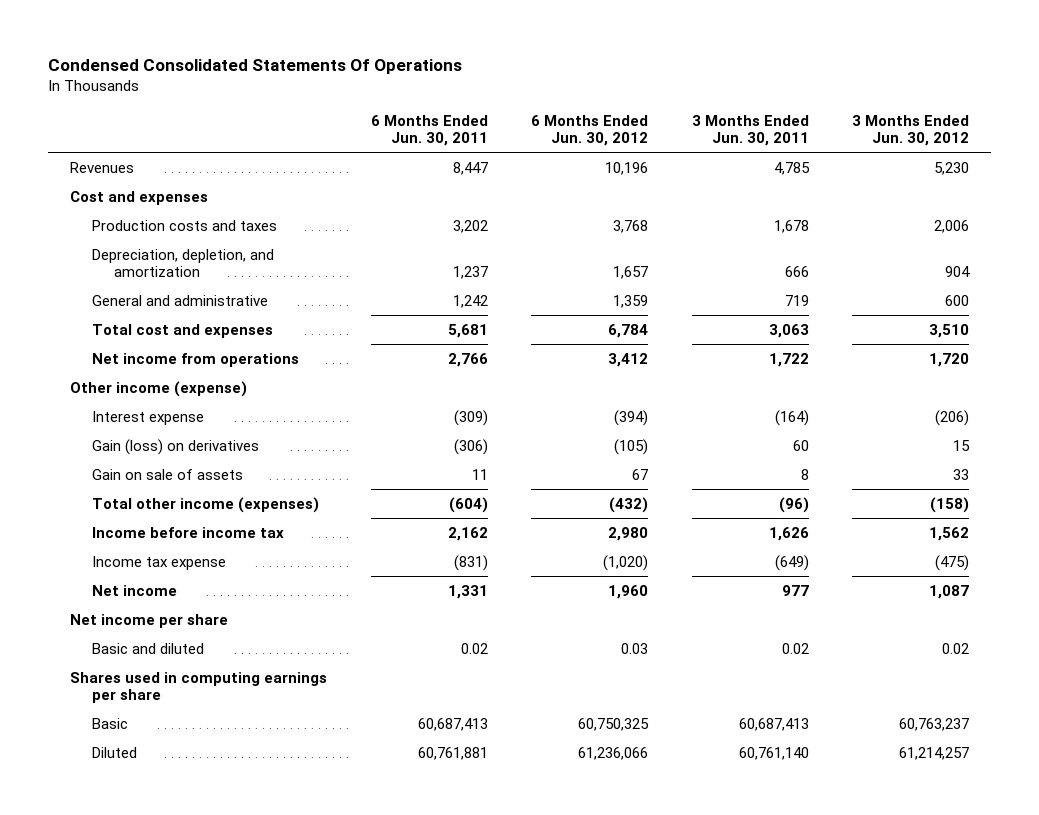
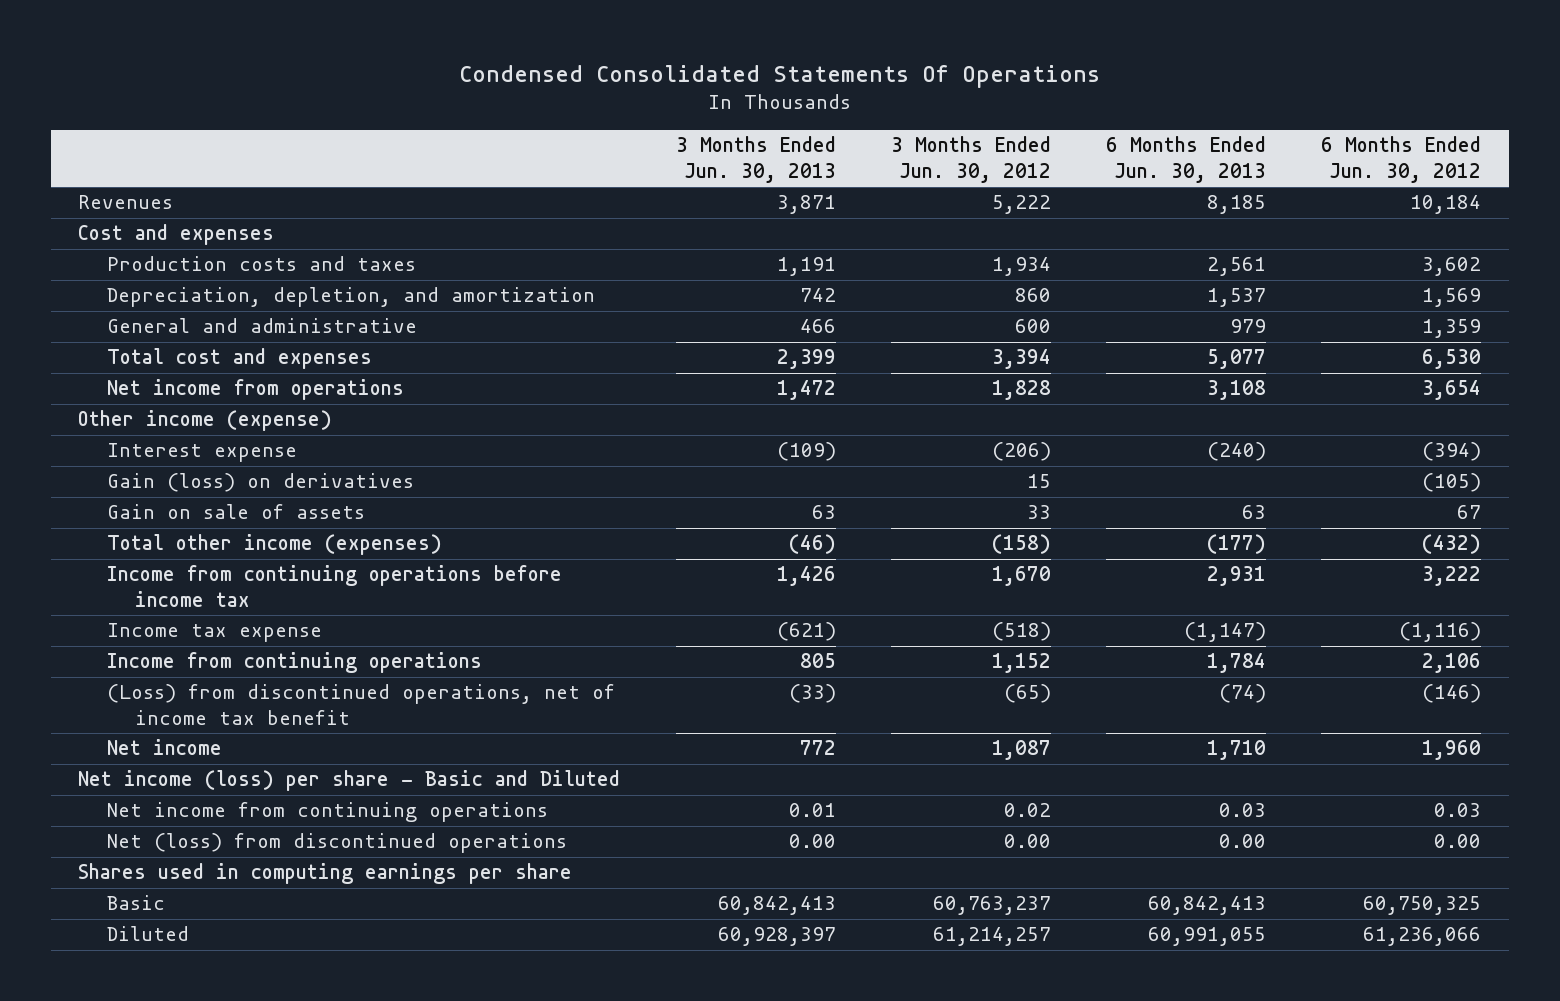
- | 6 Months Ended Jun. 30, 2011 | 6 Months Ended Jun. 30, 2012 | 3 Months Ended Jun. 30, 2011 | 3 Months Ended Jun. 30, 2012
+ | 3 Months Ended Jun. 30, 2013 | 3 Months Ended Jun. 30, 2012 | 6 Months Ended Jun. 30, 2013 | 6 Months Ended Jun. 30, 2012
- Revenues | 8,447 | 10,196 | 4,785 | 5,230
+ Revenues | 3,871 | 5,222 | 8,185 | 10,184
- Production costs and taxes | 3,202 | 3,768 | 1,678 | 2,006
- Depreciation, depletion, and amortization | 1,237 | 1,657 | 666 | 904
+ Production costs and taxes | 1,191 | 1,934 | 2,561 | 3,602
+ Depreciation, depletion, and amortization | 742 | 860 | 1,537 | 1,569
- Total cost and expenses | 5,681 | 6,784 | 3,063 | 3,510
- Net income from operations | 2,766 | 3,412 | 1,722 | 1,720
+ Total cost and expenses | 2,399 | 3,394 | 5,077 | 6,530
+ Net income from operations | 1,472 | 1,828 | 3,108 | 3,654
- Income before income tax | 2,162 | 2,980 | 1,626 | 1,562
- Income tax expense | (831) | (1,020) | (649) | (475)
+ Income from continuing operations before income tax | 1,426 | 1,670 | 2,931 | 3,222
+ Income tax expense | (621) | (518) | (1,147) | (1,116)
+ Income from continuing operations | 805 | 1,152 | 1,784 | 2,106
+ (Loss) from discontinued operations, net of income tax benefit | (33) | (65) | (74) | (146)
- Net income per share
- Basic and diluted | 0.02 | 0.03 | 0.02 | 0.02
+ Net income (loss) per share - Basic and Diluted
+ Net income from continuing operations | 0.01 | 0.02 | 0.03 | 0.03
+ Net (loss) from discontinued operations | 0.00 | 0.00 | 0.00 | 0.00

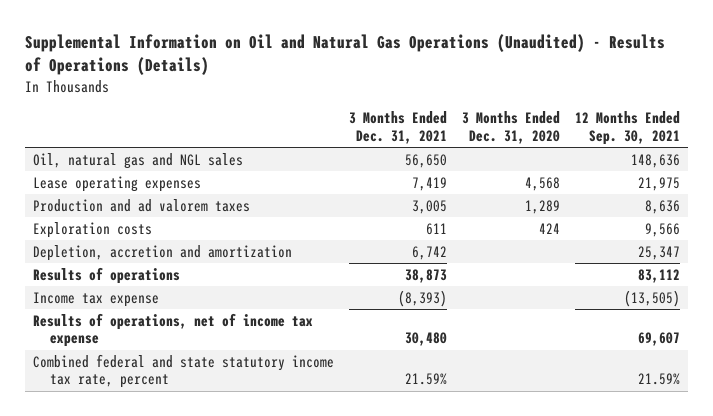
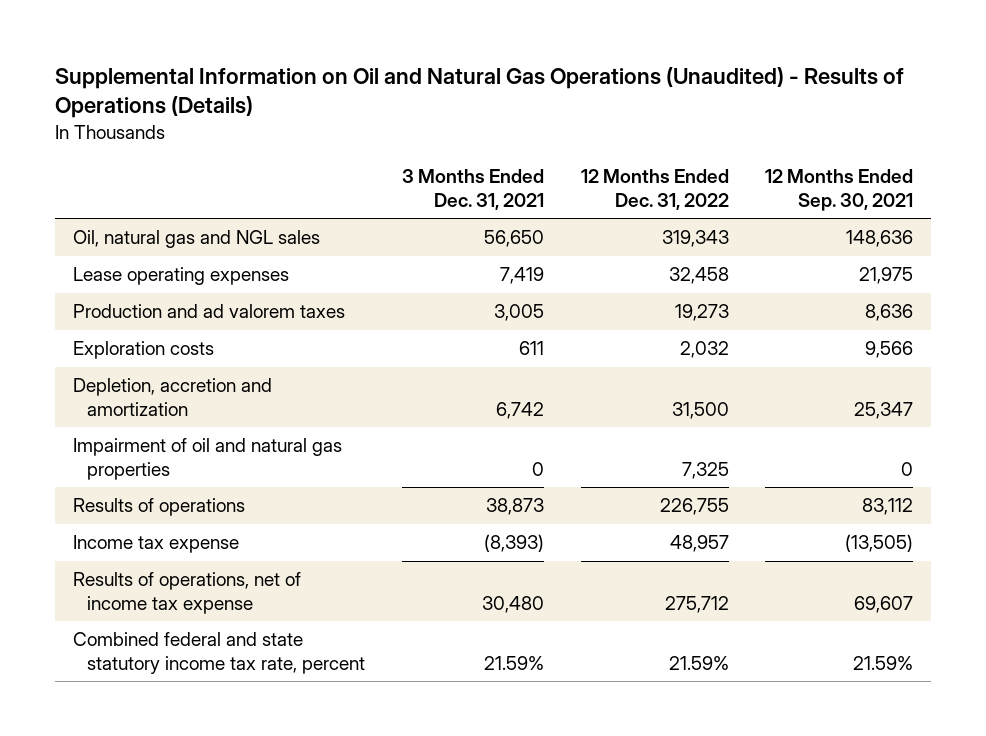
- | 3 Months Ended Dec. 31, 2021 | 3 Months Ended Dec. 31, 2020 | 12 Months Ended Sep. 30, 2021
+ | 3 Months Ended Dec. 31, 2021 | 12 Months Ended Dec. 31, 2022 | 12 Months Ended Sep. 30, 2021
+ Impairment of oil and natural gas properties | 0 | 7,325 | 0

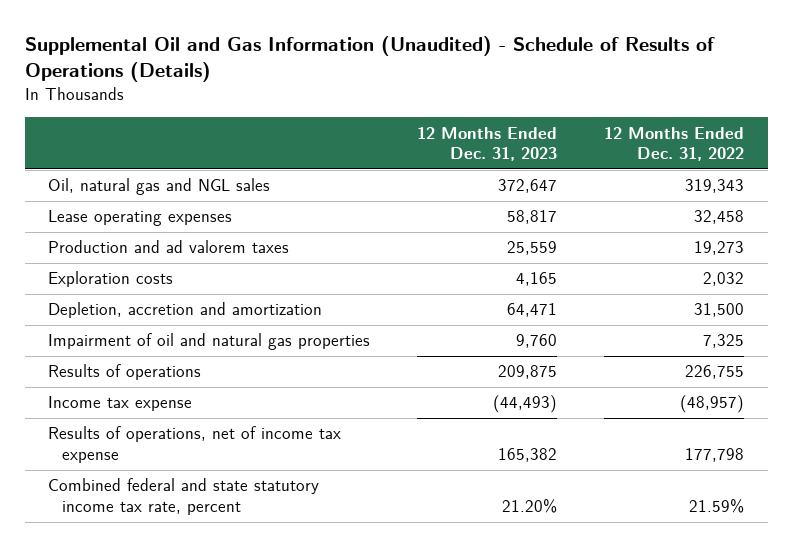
- Supplemental Information on Oil and Natural Gas Operations (Unaudited) - Results of Operations (Details)
+ Supplemental Oil and Gas Information (Unaudited) - Schedule of Results of Operations (Details)
- | 3 Months Ended Dec. 31, 2021 | 12 Months Ended Dec. 31, 2022 | 12 Months Ended Sep. 30, 2021
+ | 12 Months Ended Dec. 31, 2023 | 12 Months Ended Dec. 31, 2022
- Income tax expense | (8,393) | 48,957 | (13,505)
- Results of operations, net of income tax expense | 30,480 | 275,712 | 69,607
+ Income tax expense | (44,493) | (48,957)
+ Results of operations, net of income tax expense | 165,382 | 177,798

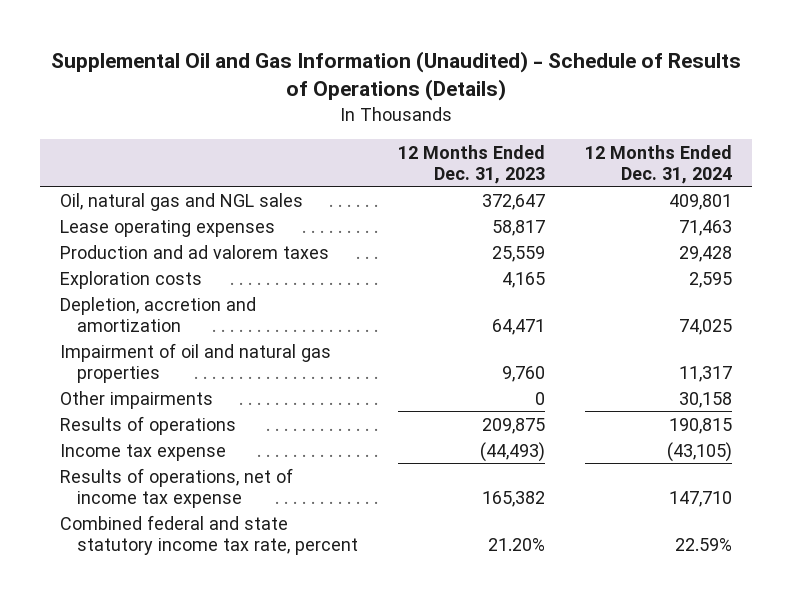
- | 12 Months Ended Dec. 31, 2023 | 12 Months Ended Dec. 31, 2022
+ | 12 Months Ended Dec. 31, 2023 | 12 Months Ended Dec. 31, 2024
+ Other impairments | 0 | 30,158

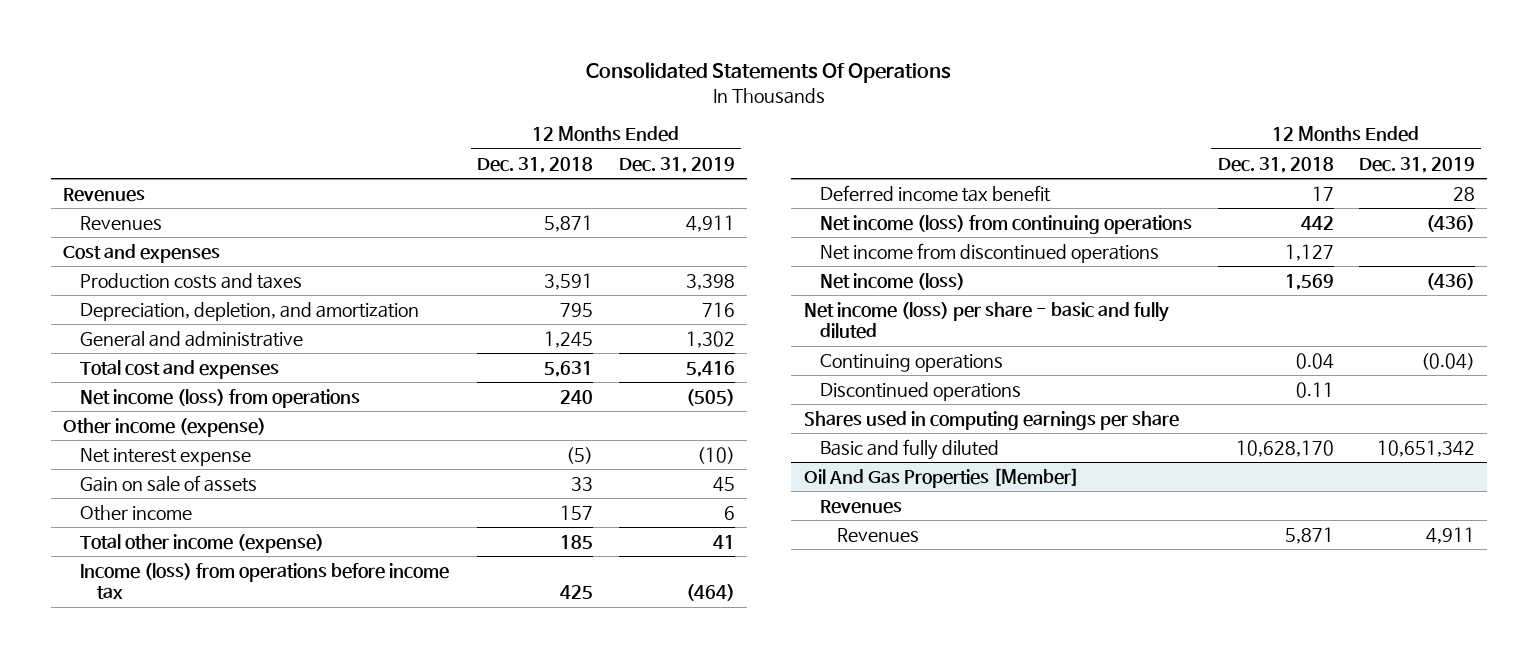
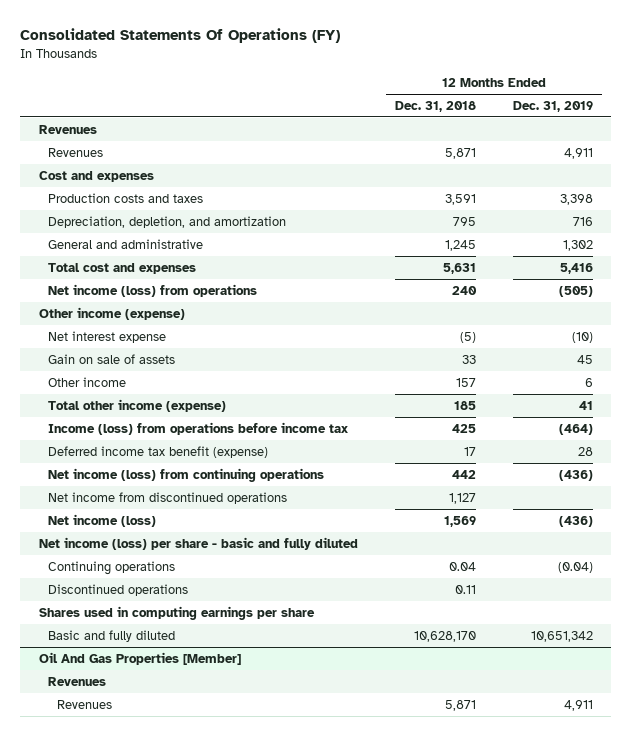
- Consolidated Statements Of Operations
+ Consolidated Statements Of Operations (FY)
- Deferred income tax benefit | 17 | 28
+ Deferred income tax benefit (expense) | 17 | 28

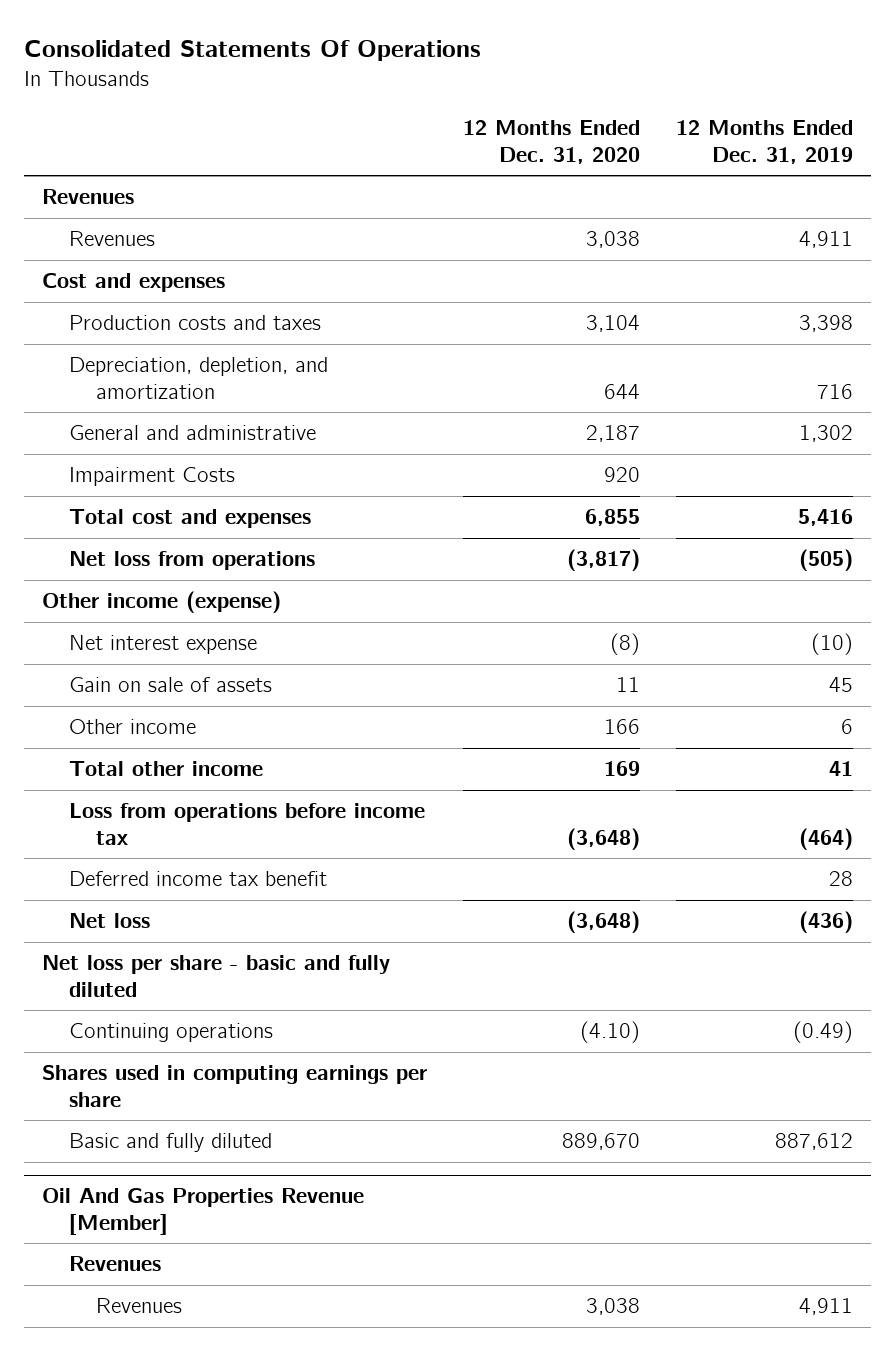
- Consolidated Statements Of Operations (FY)
+ Consolidated Statements Of Operations
- | 12 Months Ended Dec. 31, 2018 | 12 Months Ended Dec. 31, 2019
+ | 12 Months Ended Dec. 31, 2020 | 12 Months Ended Dec. 31, 2019
+ Impairment Costs | 920 |
- Net income (loss) from operations | 240 | (505)
+ Net loss from operations | (3,817) | (505)
- Total other income (expense) | 185 | 41
- Income (loss) from operations before income tax | 425 | (464)
- Deferred income tax benefit (expense) | 17 | 28
- Net income (loss) from continuing operations | 442 | (436)
- Net income from discontinued operations | 1,127 |
- Net income (loss) | 1,569 | (436)
- Net income (loss) per share - basic and fully diluted
- Continuing operations | 0.04 | (0.04)
- Discontinued operations | 0.11 |
+ Total other income | 169 | 41
+ Loss from operations before income tax | (3,648) | (464)
+ Deferred income tax benefit | | 28
+ Net loss | (3,648) | (436)
+ Net loss per share - basic and fully diluted
+ Continuing operations | (4.10) | (0.49)
- Basic and fully diluted | 10,628,170 | 10,651,342
- Oil And Gas Properties [Member]
+ Basic and fully diluted | 889,670 | 887,612
+ Oil And Gas Properties Revenue [Member]

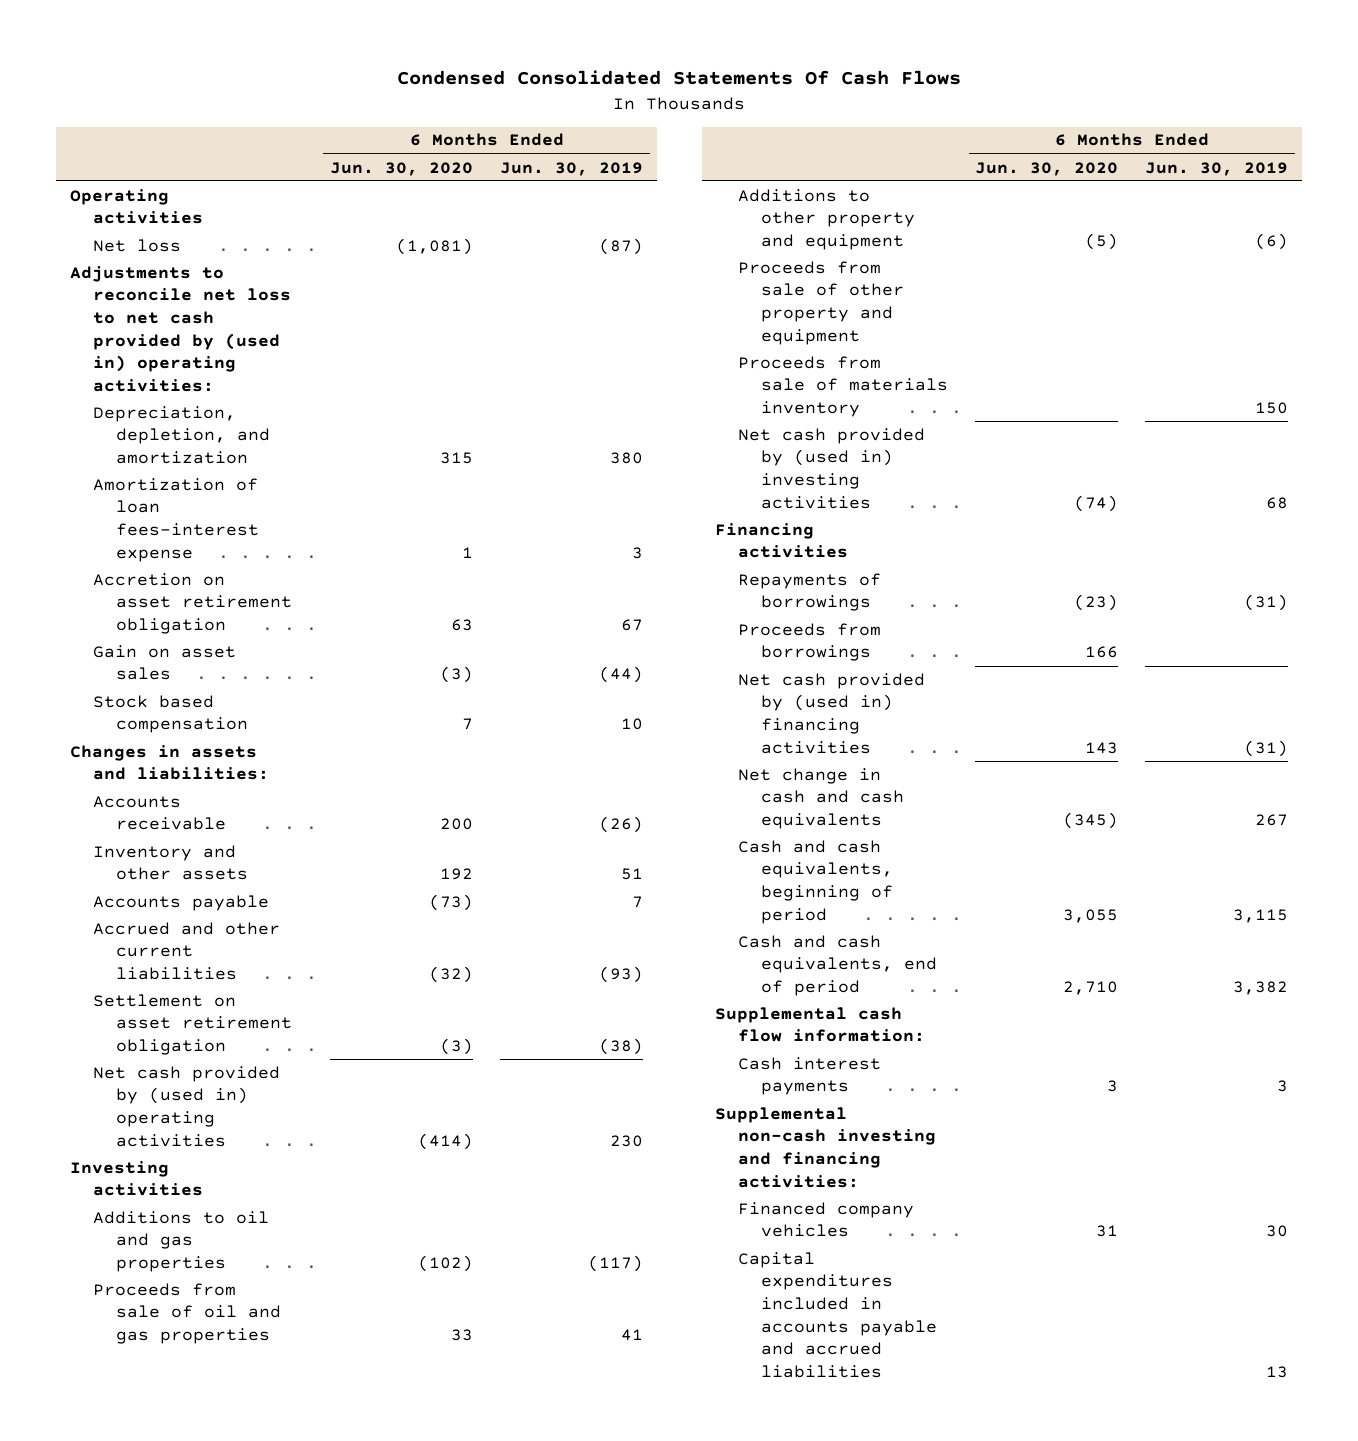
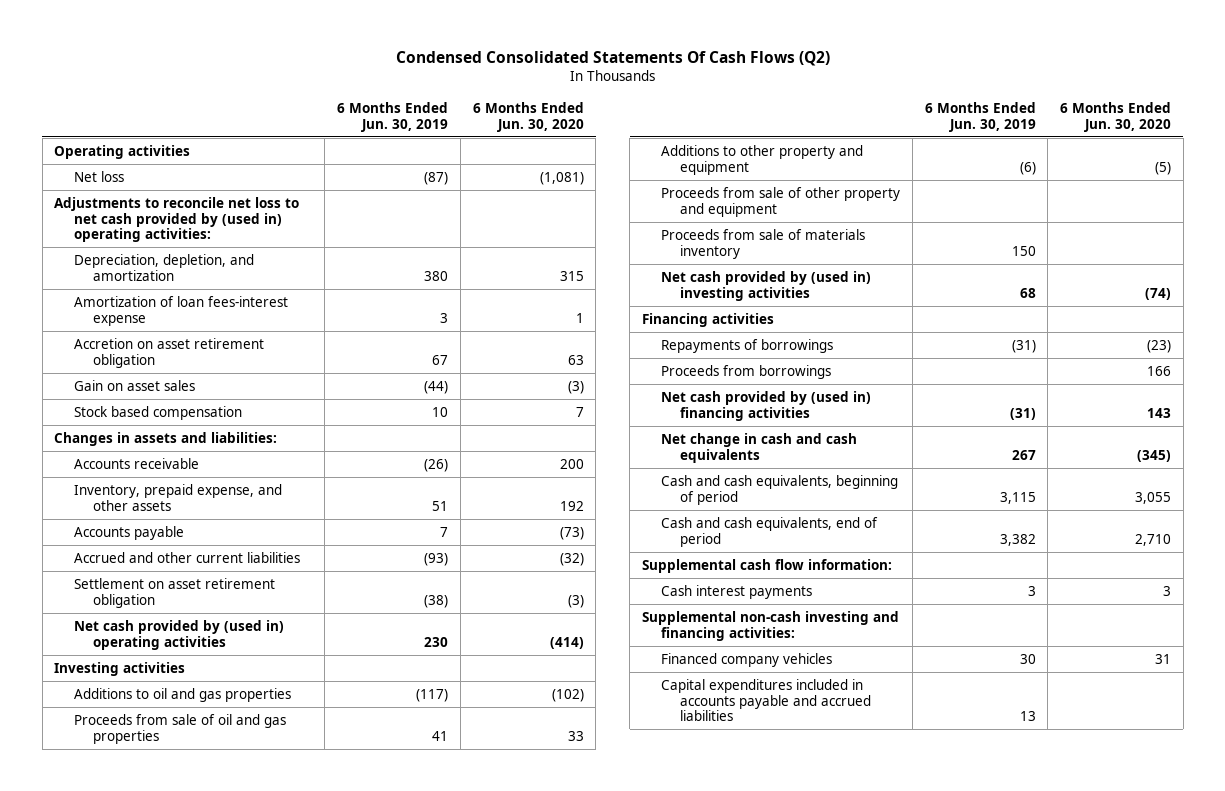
- Condensed Consolidated Statements Of Cash Flows
+ Condensed Consolidated Statements Of Cash Flows (Q2)
- | 6 Months Ended Jun. 30, 2020 | 6 Months Ended Jun. 30, 2019
+ | 6 Months Ended Jun. 30, 2019 | 6 Months Ended Jun. 30, 2020
- Inventory and other assets | 192 | 51
+ Inventory, prepaid expense, and other assets | 51 | 192

